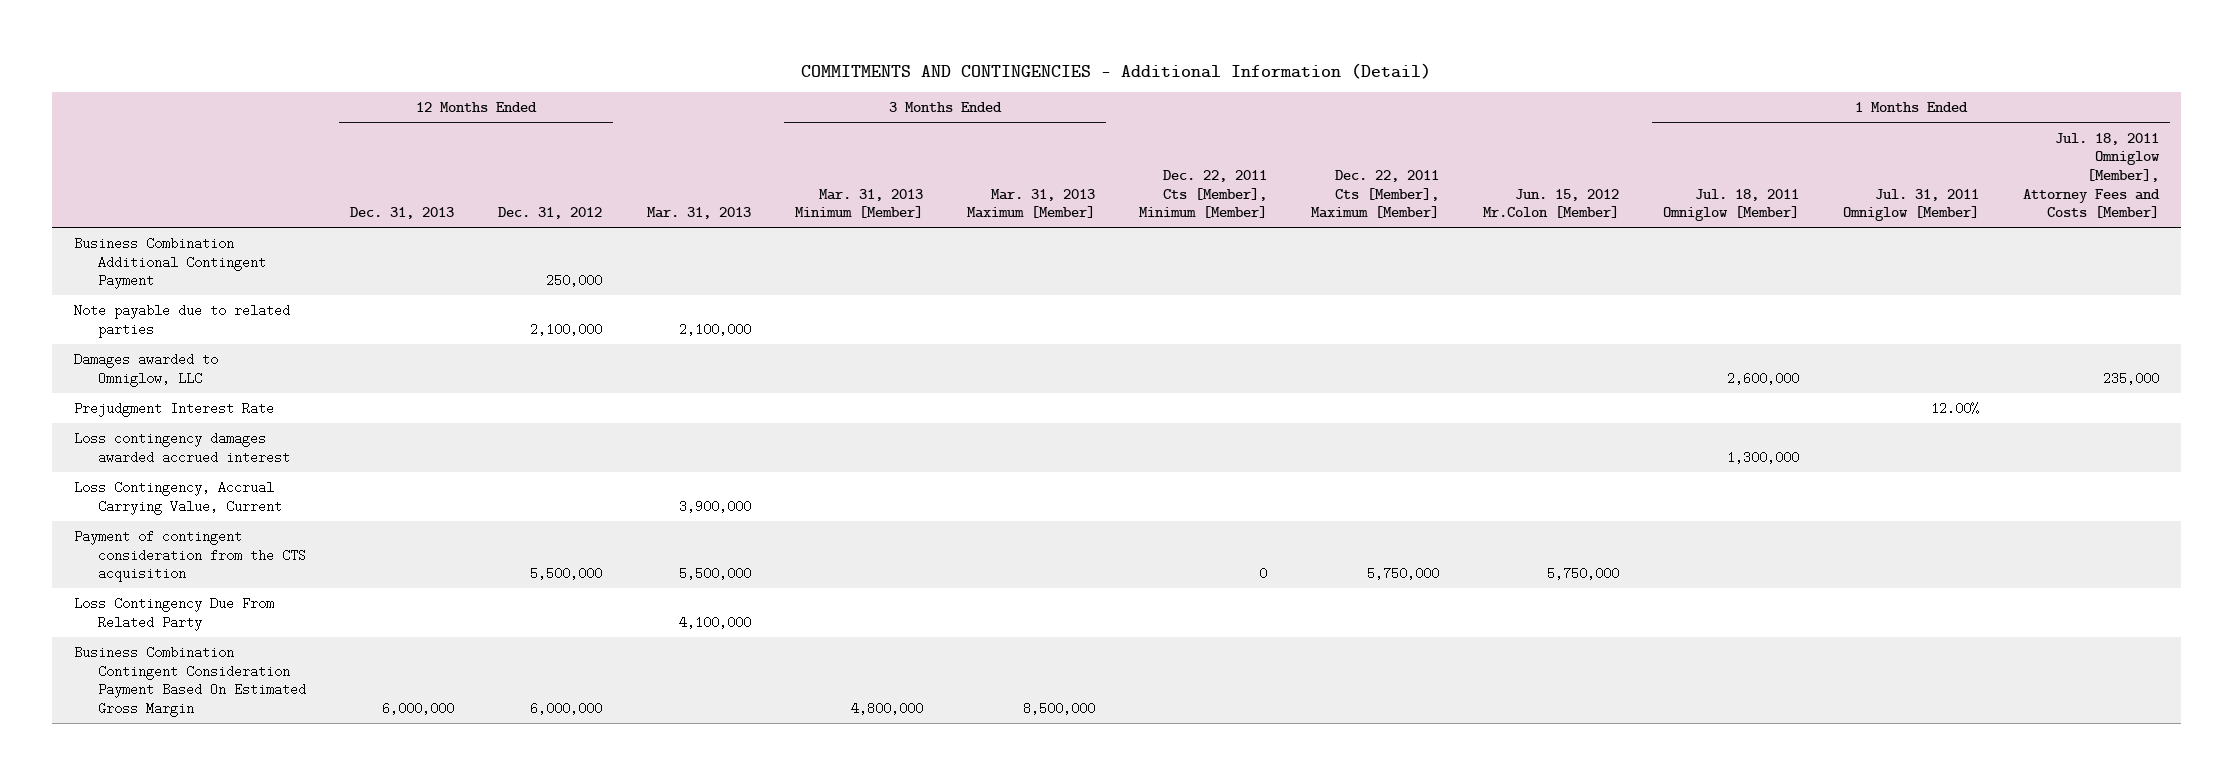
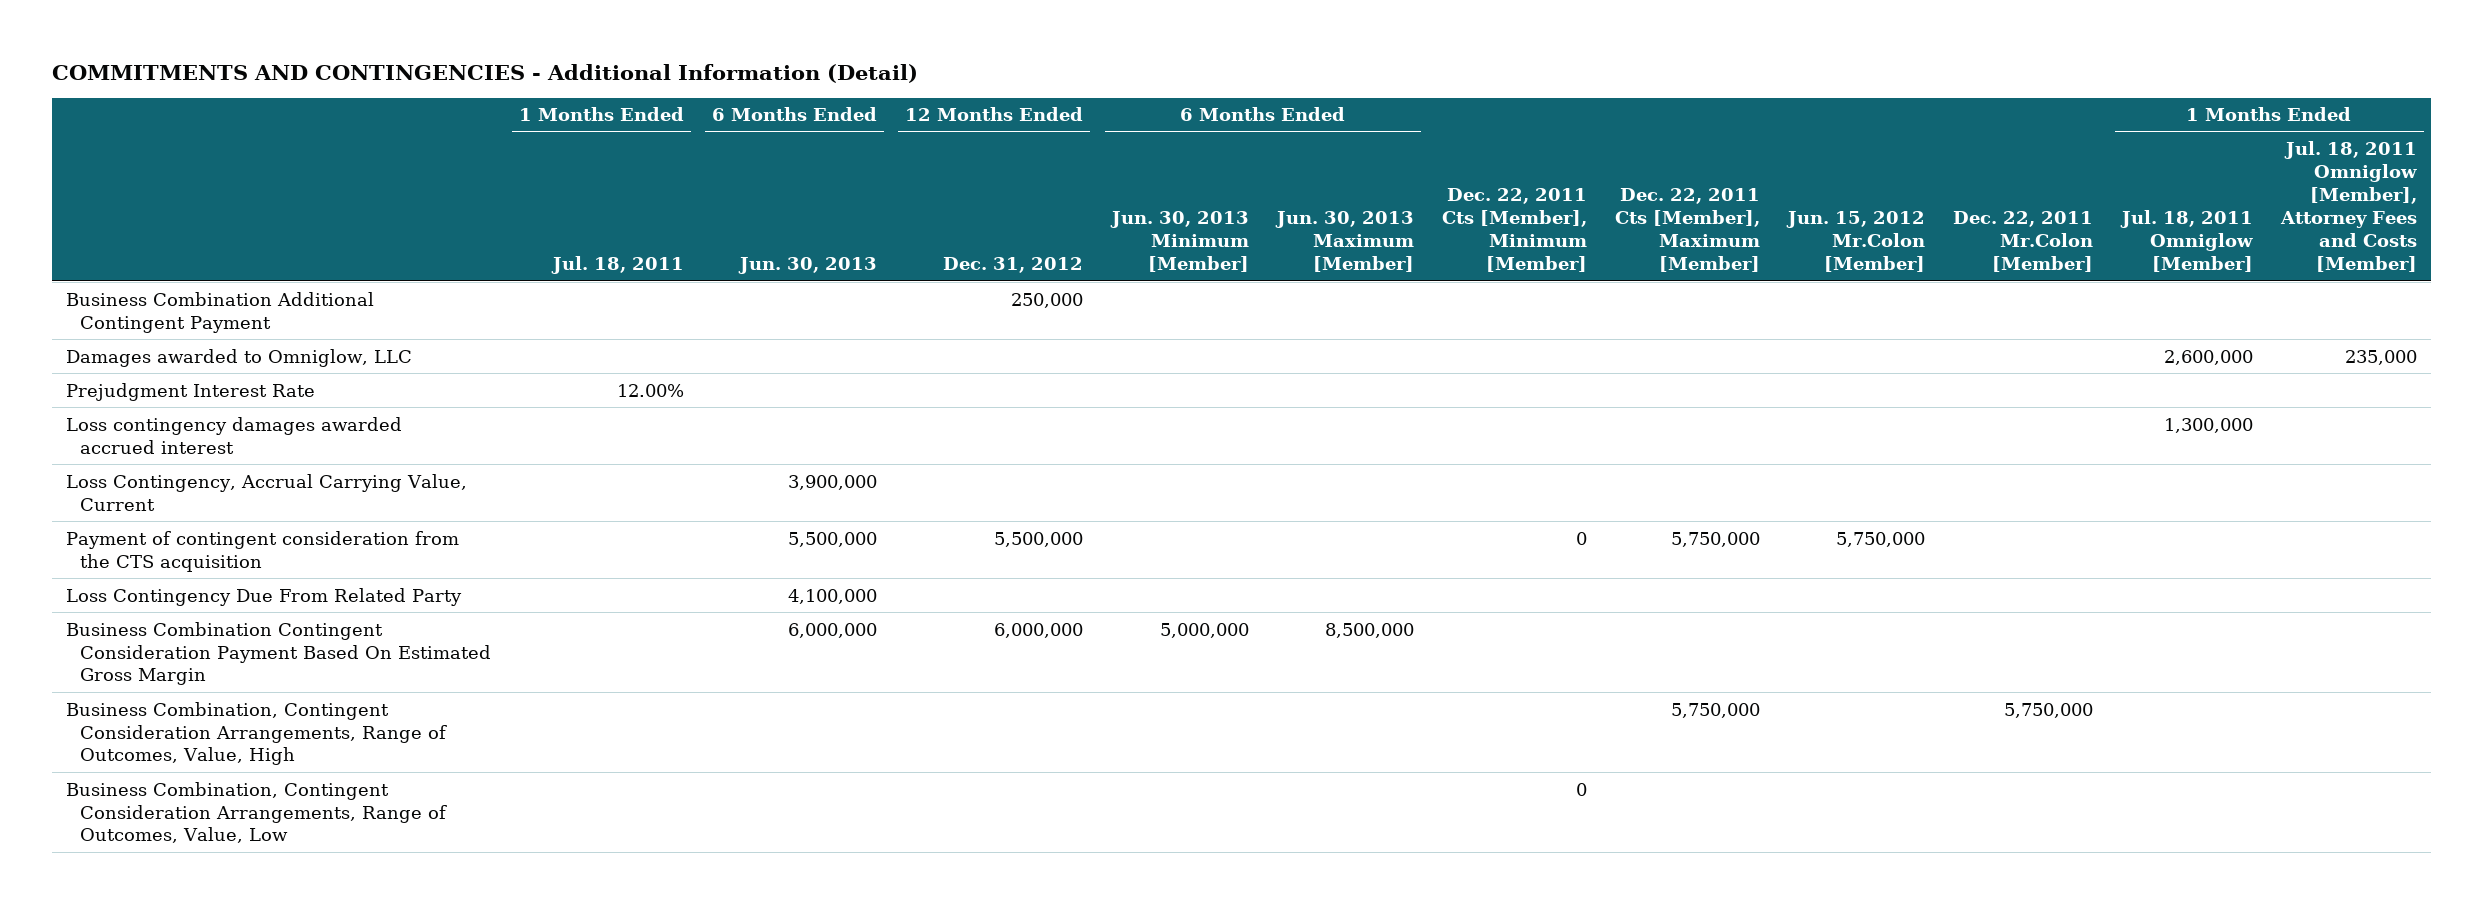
- | 12 Months Ended Dec. 31, 2013 | 12 Months Ended Dec. 31, 2012 | Mar. 31, 2013 | 3 Months Ended Mar. 31, 2013 Minimum [Member] | 3 Months Ended Mar. 31, 2013 Maximum [Member] | Dec. 22, 2011 Cts [Member], Minimum [Member] | Dec. 22, 2011 Cts [Member], Maximum [Member] | Jun. 15, 2012 Mr.Colon [Member] | 1 Months Ended Jul. 18, 2011 Omniglow [Member] | 1 Months Ended Jul. 31, 2011 Omniglow [Member] | 1 Months Ended Jul. 18, 2011 Omniglow [Member], Attorney Fees and Costs [Member]
+ | 1 Months Ended Jul. 18, 2011 | 6 Months Ended Jun. 30, 2013 | 12 Months Ended Dec. 31, 2012 | 6 Months Ended Jun. 30, 2013 Minimum [Member] | 6 Months Ended Jun. 30, 2013 Maximum [Member] | Dec. 22, 2011 Cts [Member], Minimum [Member] | Dec. 22, 2011 Cts [Member], Maximum [Member] | Jun. 15, 2012 Mr.Colon [Member] | Dec. 22, 2011 Mr.Colon [Member] | 1 Months Ended Jul. 18, 2011 Omniglow [Member] | 1 Months Ended Jul. 18, 2011 Omniglow [Member], Attorney Fees and Costs [Member]
- Note payable due to related parties | | 2,100,000 | 2,100,000 | | | | | | | |
+ Business Combination, Contingent Consideration Arrangements, Range of Outcomes, Value, High | | | | | | | 5,750,000 | | 5,750,000 | |
+ Business Combination, Contingent Consideration Arrangements, Range of Outcomes, Value, Low | | | | | | 0 | | | | |

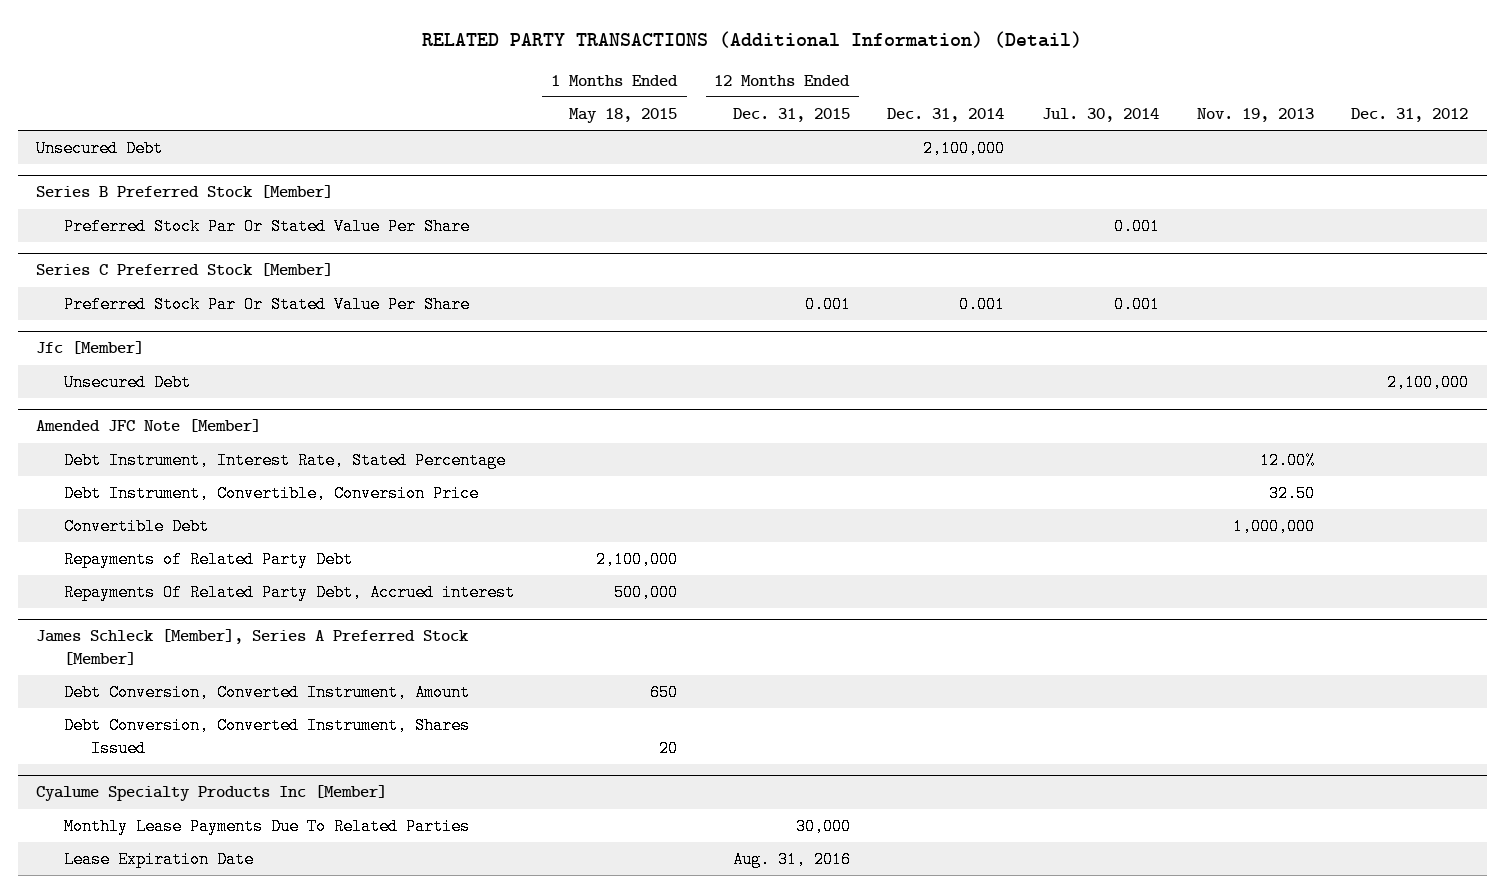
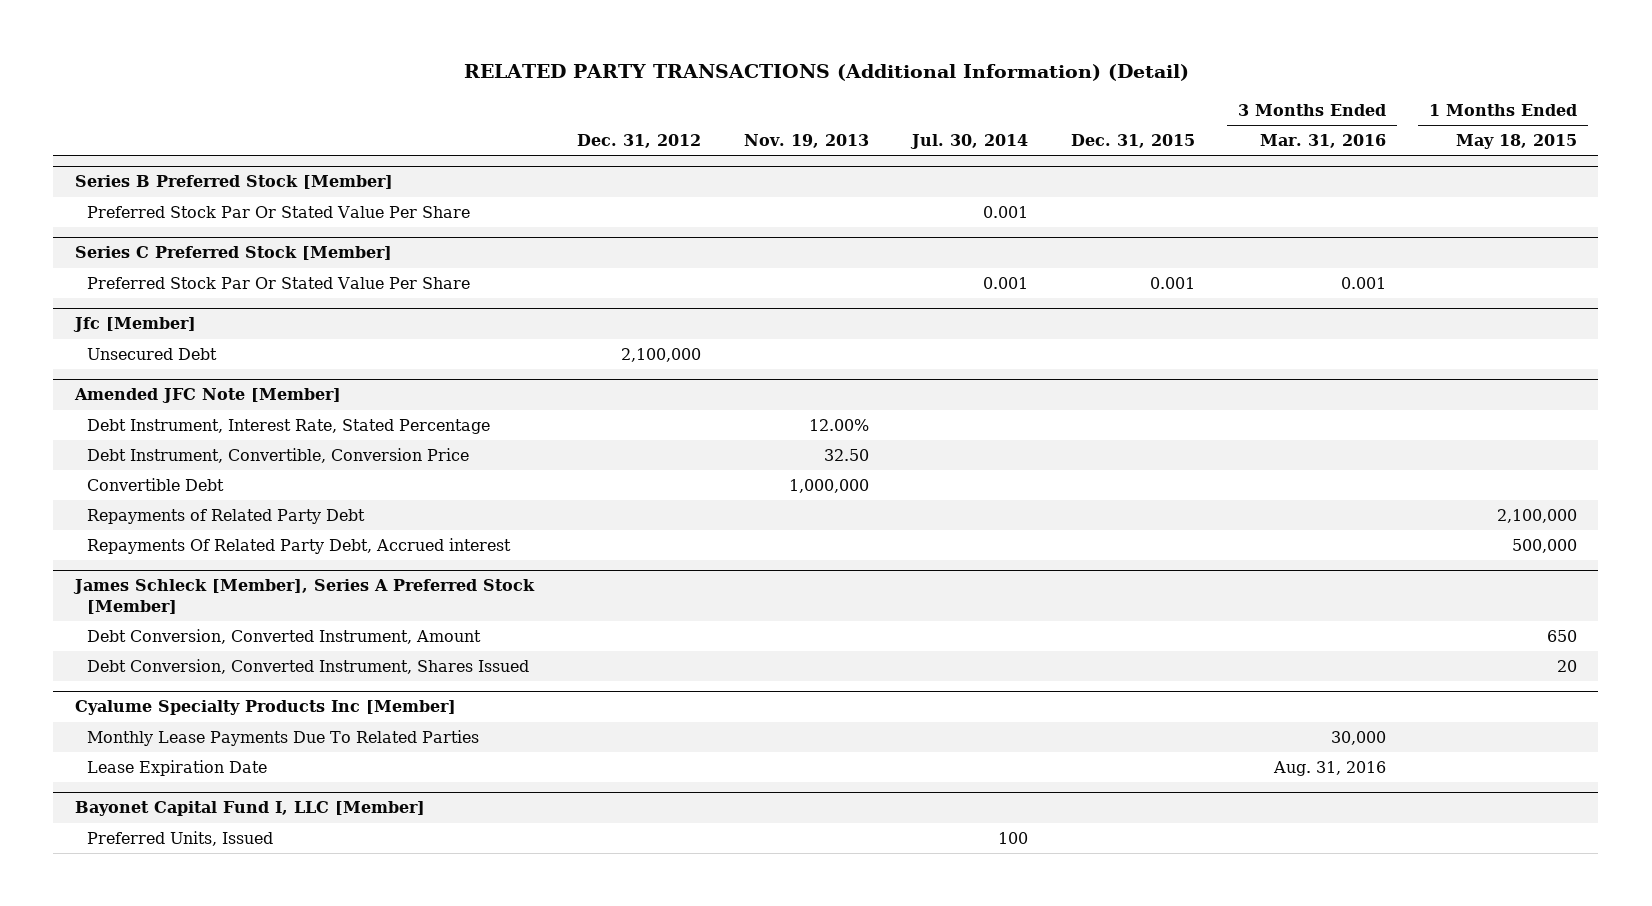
- | 1 Months Ended May 18, 2015 | 12 Months Ended Dec. 31, 2015 | Dec. 31, 2014 | Jul. 30, 2014 | Nov. 19, 2013 | Dec. 31, 2012
+ | Dec. 31, 2012 | Nov. 19, 2013 | Jul. 30, 2014 | Dec. 31, 2015 | 3 Months Ended Mar. 31, 2016 | 1 Months Ended May 18, 2015
- Unsecured Debt | | | 2,100,000 | | |
+ Bayonet Capital Fund I, LLC [Member]
+ Preferred Units, Issued | | | 100 | | |

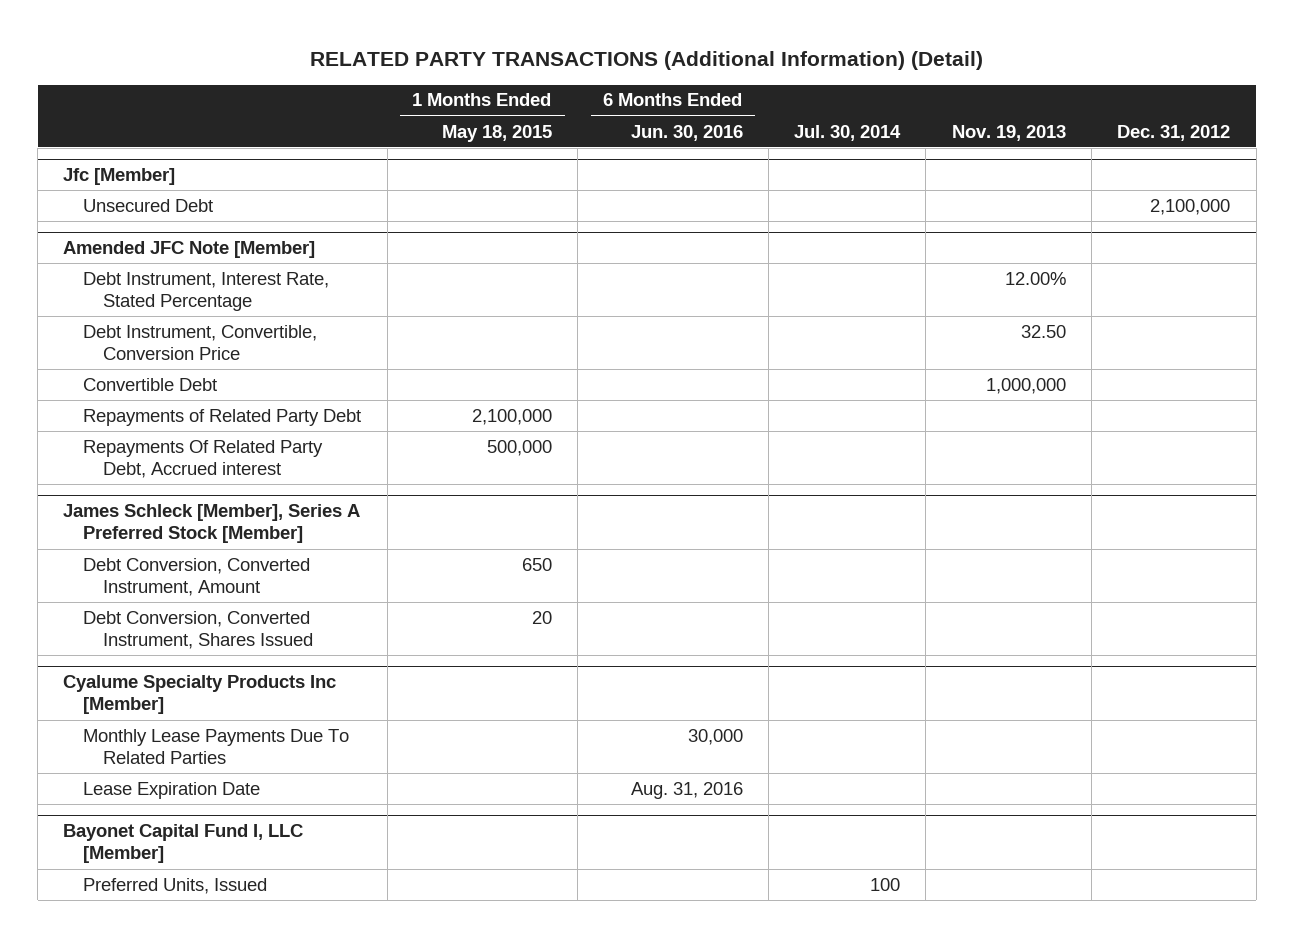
- | Dec. 31, 2012 | Nov. 19, 2013 | Jul. 30, 2014 | Dec. 31, 2015 | 3 Months Ended Mar. 31, 2016 | 1 Months Ended May 18, 2015
+ | 1 Months Ended May 18, 2015 | 6 Months Ended Jun. 30, 2016 | Jul. 30, 2014 | Nov. 19, 2013 | Dec. 31, 2012
- Series B Preferred Stock [Member]
- Preferred Stock Par Or Stated Value Per Share | | | 0.001 | | |
- Series C Preferred Stock [Member]
- Preferred Stock Par Or Stated Value Per Share | | | 0.001 | 0.001 | 0.001 |

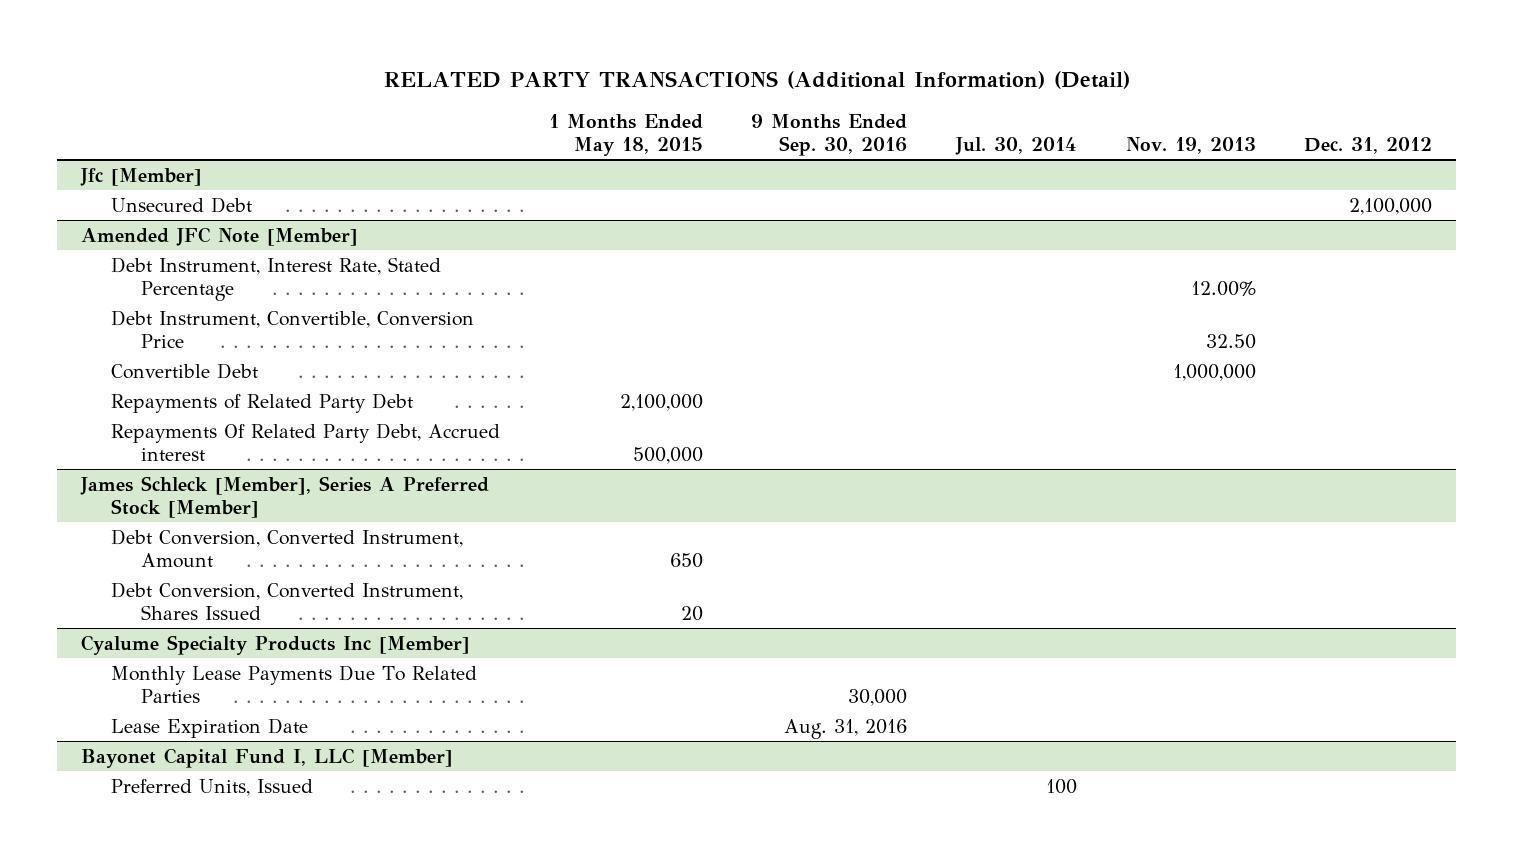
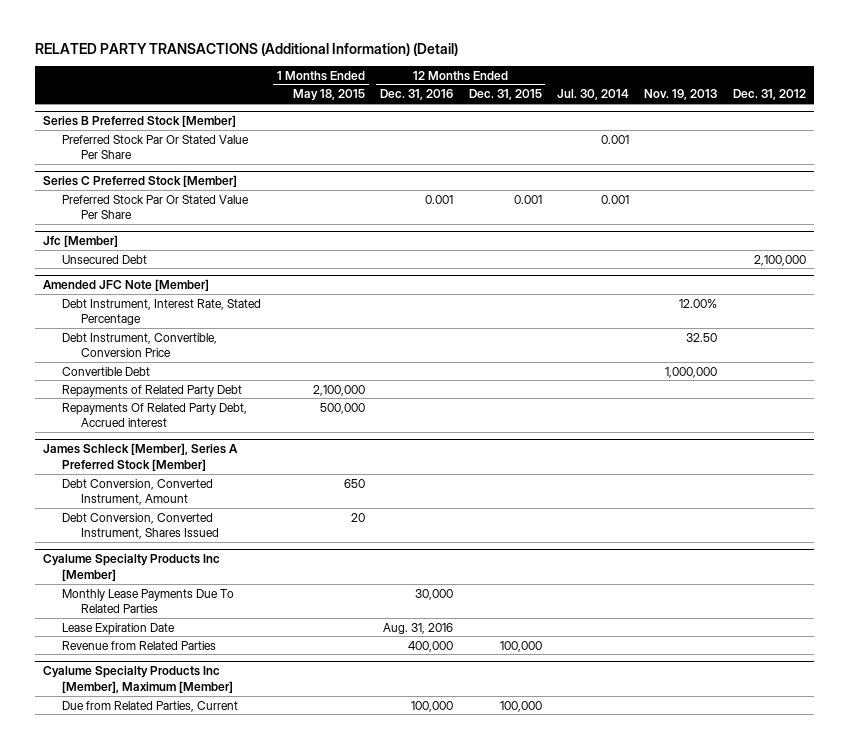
- | 1 Months Ended May 18, 2015 | 9 Months Ended Sep. 30, 2016 | Jul. 30, 2014 | Nov. 19, 2013 | Dec. 31, 2012
+ | 1 Months Ended May 18, 2015 | 12 Months Ended Dec. 31, 2016 | 12 Months Ended Dec. 31, 2015 | Jul. 30, 2014 | Nov. 19, 2013 | Dec. 31, 2012
+ Series B Preferred Stock [Member]
+ Preferred Stock Par Or Stated Value Per Share | | | | 0.001 | |
+ Series C Preferred Stock [Member]
+ Preferred Stock Par Or Stated Value Per Share | | 0.001 | 0.001 | 0.001 | |
- Bayonet Capital Fund I, LLC [Member]
- Preferred Units, Issued | | | 100 | |
@ Cyalume Specialty Products Inc [Member]
+ Revenue from Related Parties | | 400,000 | 100,000 | | |
+ Cyalume Specialty Products Inc [Member], Maximum [Member]
+ Due from Related Parties, Current | | 100,000 | 100,000 | | |

